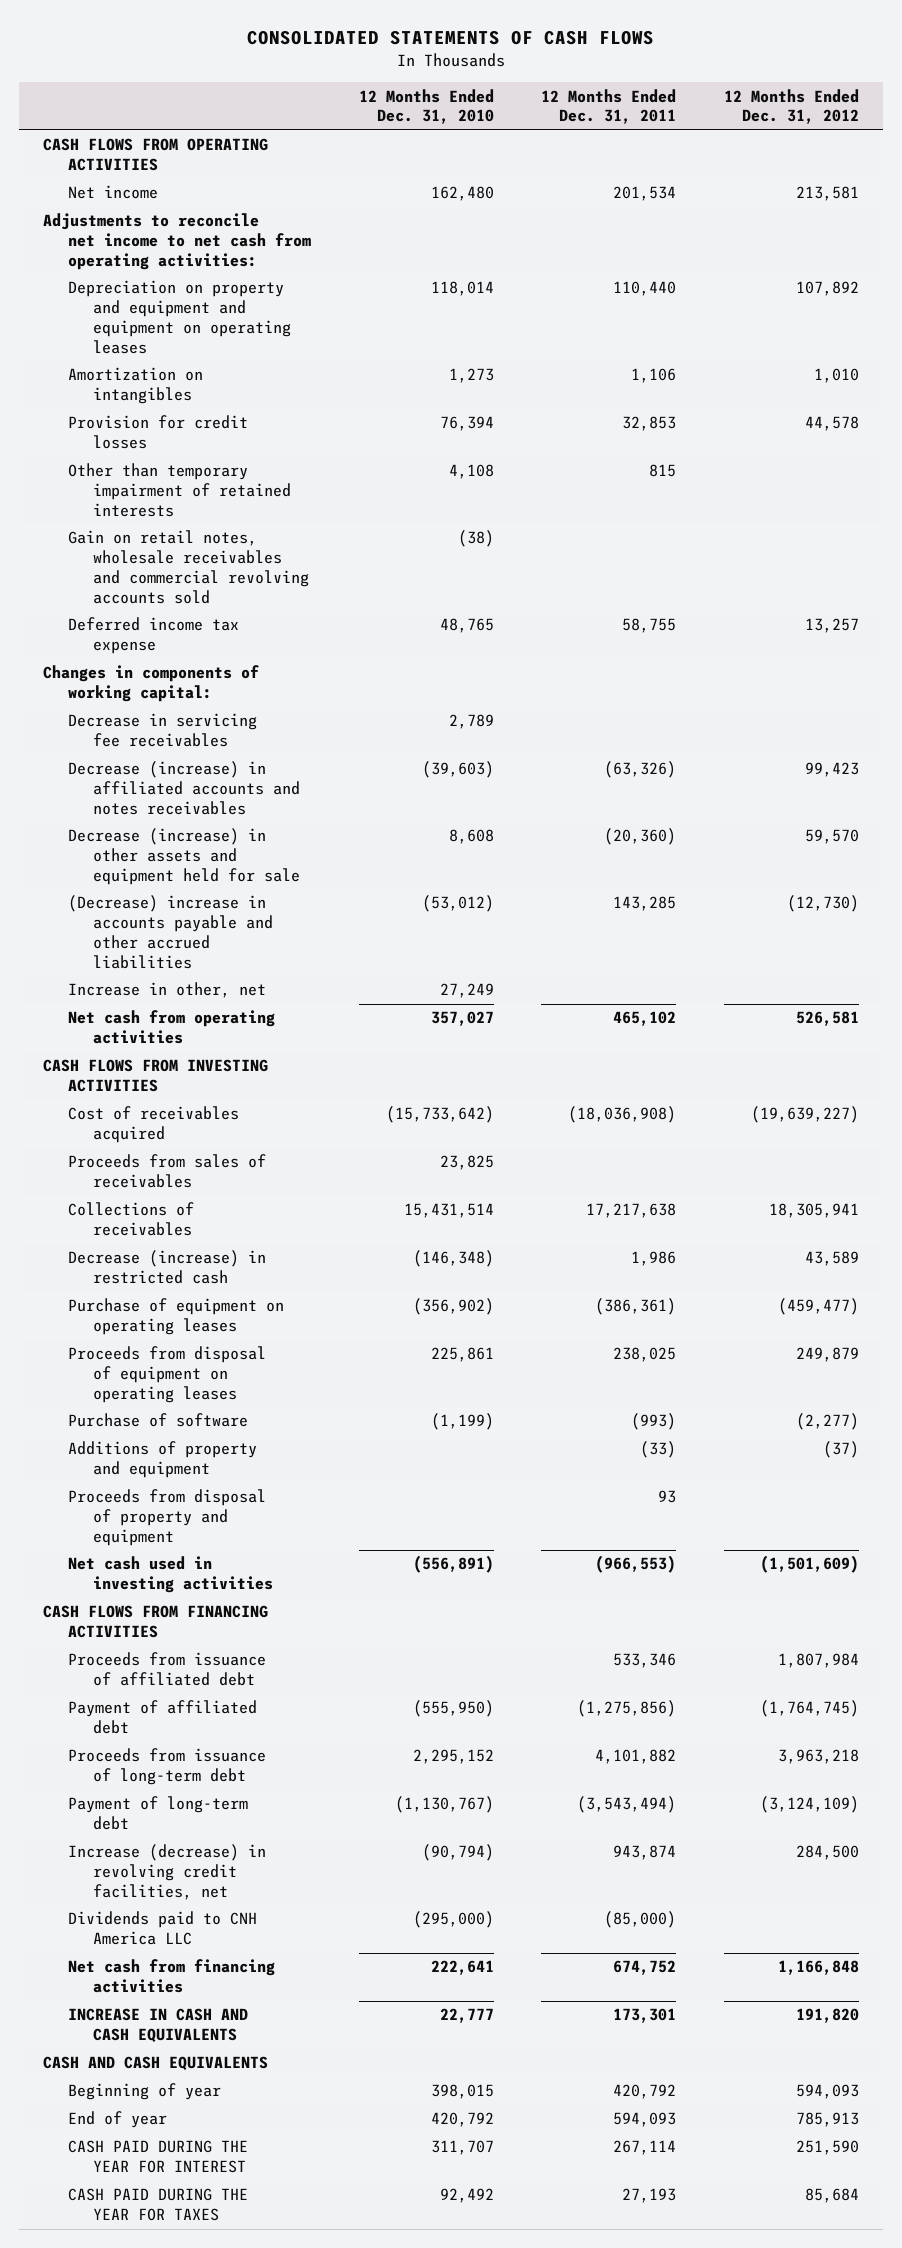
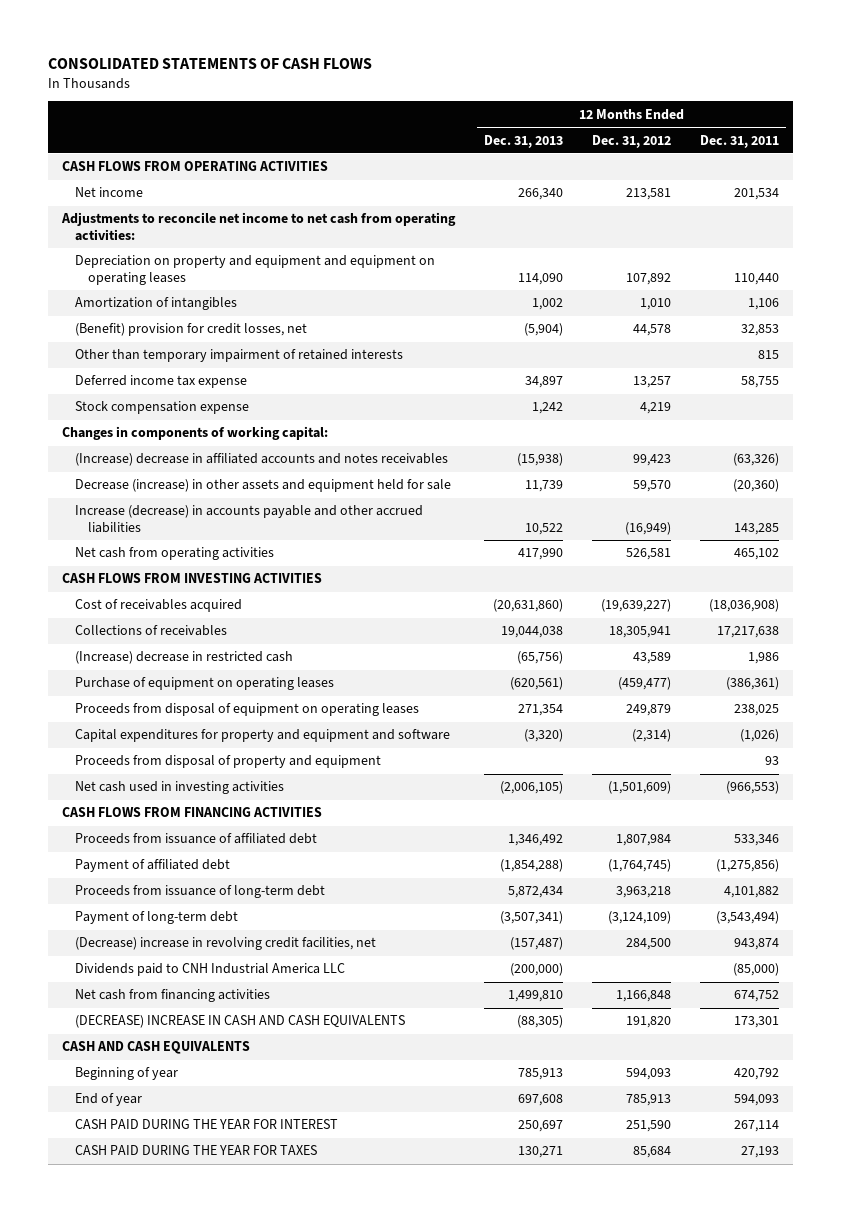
- | 12 Months Ended Dec. 31, 2010 | 12 Months Ended Dec. 31, 2011 | 12 Months Ended Dec. 31, 2012
+ | 12 Months Ended Dec. 31, 2013 | 12 Months Ended Dec. 31, 2012 | 12 Months Ended Dec. 31, 2011
- Amortization on intangibles | 1,273 | 1,106 | 1,010
- Provision for credit losses | 76,394 | 32,853 | 44,578
+ Amortization of intangibles | 1,002 | 1,010 | 1,106
+ (Benefit) provision for credit losses, net | (5,904) | 44,578 | 32,853
- Gain on retail notes, wholesale receivables and commercial revolving accounts sold | (38) | |
+ Stock compensation expense | 1,242 | 4,219 |
- Decrease in servicing fee receivables | 2,789 | |
- Decrease (increase) in affiliated accounts and notes receivables | (39,603) | (63,326) | 99,423
+ (Increase) decrease in affiliated accounts and notes receivables | (15,938) | 99,423 | (63,326)
- (Decrease) increase in accounts payable and other accrued liabilities | (53,012) | 143,285 | (12,730)
- Increase in other, net | 27,249 | |
+ Increase (decrease) in accounts payable and other accrued liabilities | 10,522 | (16,949) | 143,285
- Proceeds from sales of receivables | 23,825 | |
- Decrease (increase) in restricted cash | (146,348) | 1,986 | 43,589
+ (Increase) decrease in restricted cash | (65,756) | 43,589 | 1,986
- Purchase of software | (1,199) | (993) | (2,277)
- Additions of property and equipment | | (33) | (37)
+ Capital expenditures for property and equipment and software | (3,320) | (2,314) | (1,026)
- Increase (decrease) in revolving credit facilities, net | (90,794) | 943,874 | 284,500
- Dividends paid to CNH America LLC | (295,000) | (85,000) |
+ (Decrease) increase in revolving credit facilities, net | (157,487) | 284,500 | 943,874
+ Dividends paid to CNH Industrial America LLC | (200,000) | | (85,000)
- INCREASE IN CASH AND CASH EQUIVALENTS | 22,777 | 173,301 | 191,820
+ (DECREASE) INCREASE IN CASH AND CASH EQUIVALENTS | (88,305) | 191,820 | 173,301

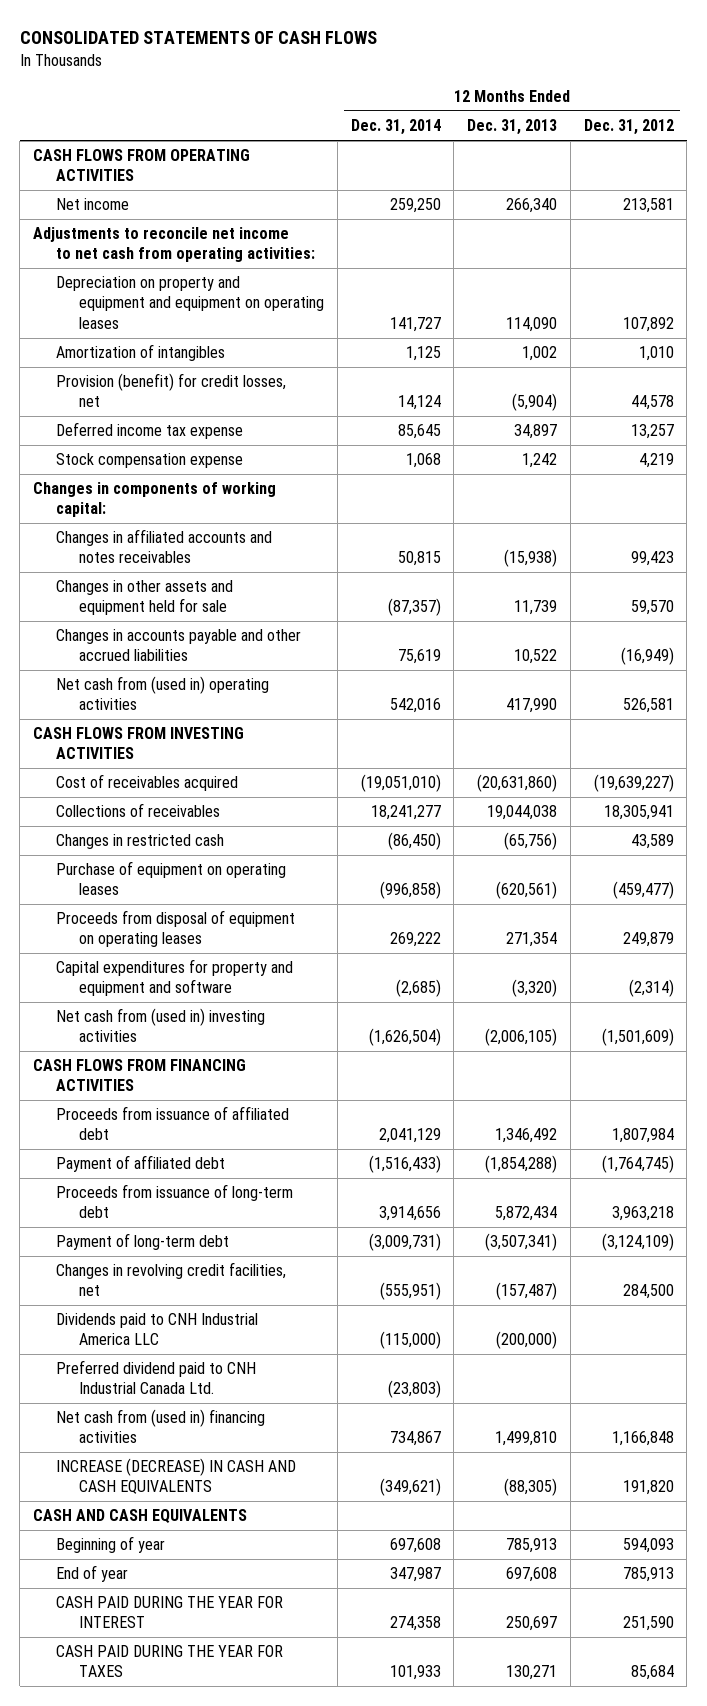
- | 12 Months Ended Dec. 31, 2013 | 12 Months Ended Dec. 31, 2012 | 12 Months Ended Dec. 31, 2011
+ | 12 Months Ended Dec. 31, 2014 | 12 Months Ended Dec. 31, 2013 | 12 Months Ended Dec. 31, 2012
- (Benefit) provision for credit losses, net | (5,904) | 44,578 | 32,853
- Other than temporary impairment of retained interests | | | 815
+ Provision (benefit) for credit losses, net | 14,124 | (5,904) | 44,578
- (Increase) decrease in affiliated accounts and notes receivables | (15,938) | 99,423 | (63,326)
- Decrease (increase) in other assets and equipment held for sale | 11,739 | 59,570 | (20,360)
- Increase (decrease) in accounts payable and other accrued liabilities | 10,522 | (16,949) | 143,285
- Net cash from operating activities | 417,990 | 526,581 | 465,102
+ Changes in affiliated accounts and notes receivables | 50,815 | (15,938) | 99,423
+ Changes in other assets and equipment held for sale | (87,357) | 11,739 | 59,570
+ Changes in accounts payable and other accrued liabilities | 75,619 | 10,522 | (16,949)
+ Net cash from (used in) operating activities | 542,016 | 417,990 | 526,581
- (Increase) decrease in restricted cash | (65,756) | 43,589 | 1,986
+ Changes in restricted cash | (86,450) | (65,756) | 43,589
- Proceeds from disposal of property and equipment | | | 93
- Net cash used in investing activities | (2,006,105) | (1,501,609) | (966,553)
+ Net cash from (used in) investing activities | (1,626,504) | (2,006,105) | (1,501,609)
- (Decrease) increase in revolving credit facilities, net | (157,487) | 284,500 | 943,874
+ Changes in revolving credit facilities, net | (555,951) | (157,487) | 284,500
- Net cash from financing activities | 1,499,810 | 1,166,848 | 674,752
- (DECREASE) INCREASE IN CASH AND CASH EQUIVALENTS | (88,305) | 191,820 | 173,301
+ Preferred dividend paid to CNH Industrial Canada Ltd. | (23,803) | |
+ Net cash from (used in) financing activities | 734,867 | 1,499,810 | 1,166,848
+ INCREASE (DECREASE) IN CASH AND CASH EQUIVALENTS | (349,621) | (88,305) | 191,820

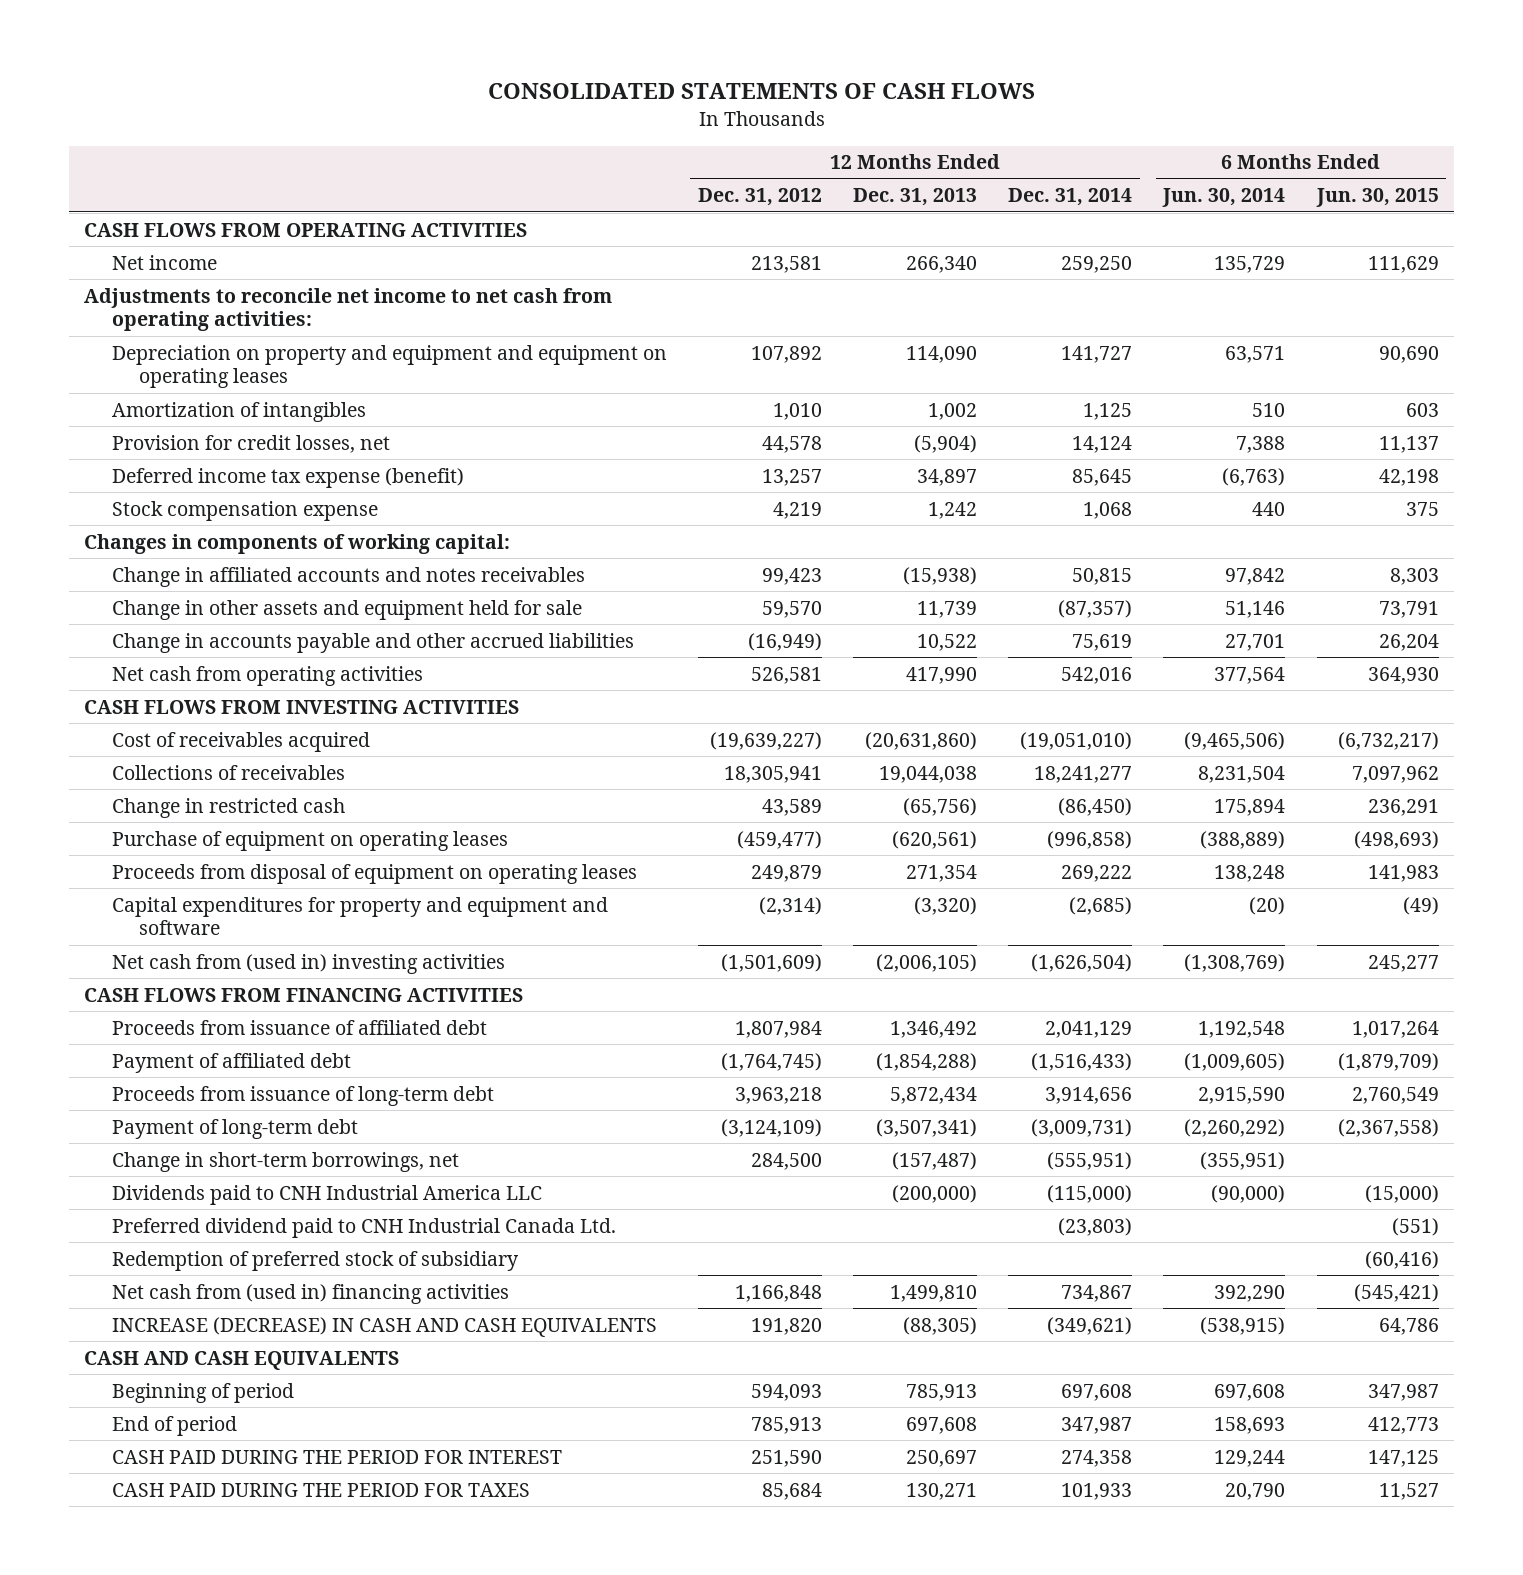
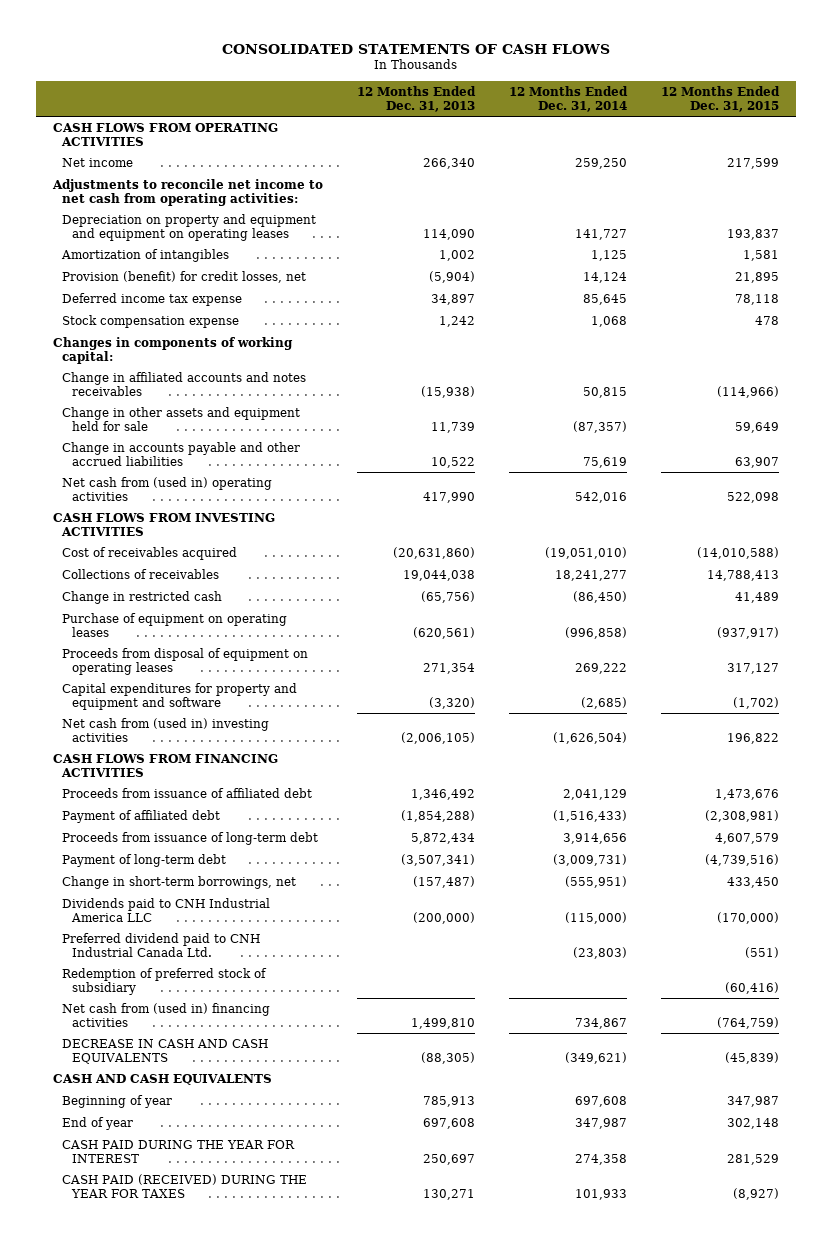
- | 12 Months Ended Dec. 31, 2012 | 12 Months Ended Dec. 31, 2013 | 12 Months Ended Dec. 31, 2014 | 6 Months Ended Jun. 30, 2014 | 6 Months Ended Jun. 30, 2015
+ | 12 Months Ended Dec. 31, 2013 | 12 Months Ended Dec. 31, 2014 | 12 Months Ended Dec. 31, 2015
- Provision for credit losses, net | 44,578 | (5,904) | 14,124 | 7,388 | 11,137
- Deferred income tax expense (benefit) | 13,257 | 34,897 | 85,645 | (6,763) | 42,198
+ Provision (benefit) for credit losses, net | (5,904) | 14,124 | 21,895
+ Deferred income tax expense | 34,897 | 85,645 | 78,118
- Net cash from operating activities | 526,581 | 417,990 | 542,016 | 377,564 | 364,930
+ Net cash from (used in) operating activities | 417,990 | 542,016 | 522,098
- INCREASE (DECREASE) IN CASH AND CASH EQUIVALENTS | 191,820 | (88,305) | (349,621) | (538,915) | 64,786
+ DECREASE IN CASH AND CASH EQUIVALENTS | (88,305) | (349,621) | (45,839)
- Beginning of period | 594,093 | 785,913 | 697,608 | 697,608 | 347,987
- End of period | 785,913 | 697,608 | 347,987 | 158,693 | 412,773
- CASH PAID DURING THE PERIOD FOR INTEREST | 251,590 | 250,697 | 274,358 | 129,244 | 147,125
- CASH PAID DURING THE PERIOD FOR TAXES | 85,684 | 130,271 | 101,933 | 20,790 | 11,527
+ Beginning of year | 785,913 | 697,608 | 347,987
+ End of year | 697,608 | 347,987 | 302,148
+ CASH PAID DURING THE YEAR FOR INTEREST | 250,697 | 274,358 | 281,529
+ CASH PAID (RECEIVED) DURING THE YEAR FOR TAXES | 130,271 | 101,933 | (8,927)

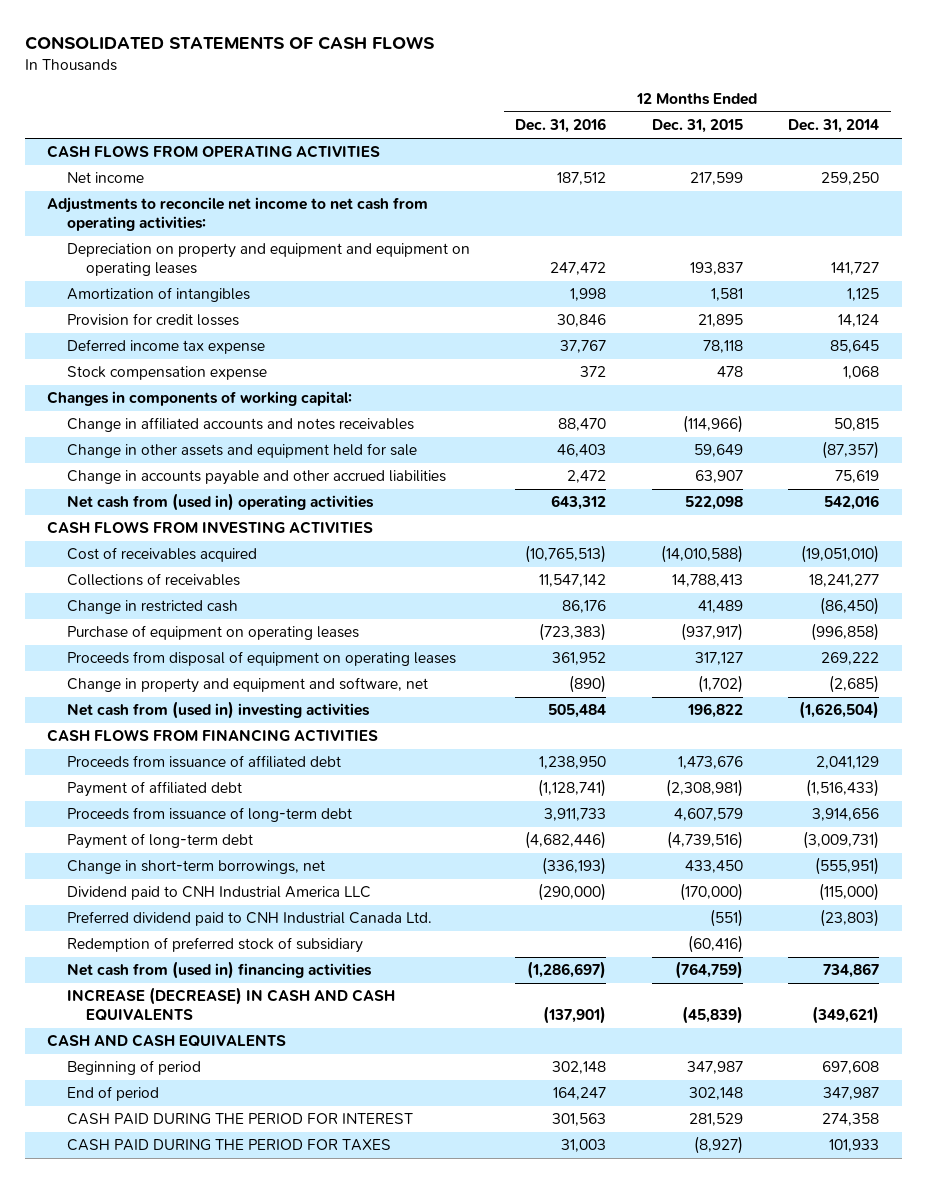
- | 12 Months Ended Dec. 31, 2013 | 12 Months Ended Dec. 31, 2014 | 12 Months Ended Dec. 31, 2015
+ | 12 Months Ended Dec. 31, 2016 | 12 Months Ended Dec. 31, 2015 | 12 Months Ended Dec. 31, 2014
- Provision (benefit) for credit losses, net | (5,904) | 14,124 | 21,895
+ Provision for credit losses | 30,846 | 21,895 | 14,124
- Capital expenditures for property and equipment and software | (3,320) | (2,685) | (1,702)
+ Change in property and equipment and software, net | (890) | (1,702) | (2,685)
- Dividends paid to CNH Industrial America LLC | (200,000) | (115,000) | (170,000)
+ Dividend paid to CNH Industrial America LLC | (290,000) | (170,000) | (115,000)
- DECREASE IN CASH AND CASH EQUIVALENTS | (88,305) | (349,621) | (45,839)
+ INCREASE (DECREASE) IN CASH AND CASH EQUIVALENTS | (137,901) | (45,839) | (349,621)
- Beginning of year | 785,913 | 697,608 | 347,987
- End of year | 697,608 | 347,987 | 302,148
- CASH PAID DURING THE YEAR FOR INTEREST | 250,697 | 274,358 | 281,529
- CASH PAID (RECEIVED) DURING THE YEAR FOR TAXES | 130,271 | 101,933 | (8,927)
+ Beginning of period | 302,148 | 347,987 | 697,608
+ End of period | 164,247 | 302,148 | 347,987
+ CASH PAID DURING THE PERIOD FOR INTEREST | 301,563 | 281,529 | 274,358
+ CASH PAID DURING THE PERIOD FOR TAXES | 31,003 | (8,927) | 101,933

